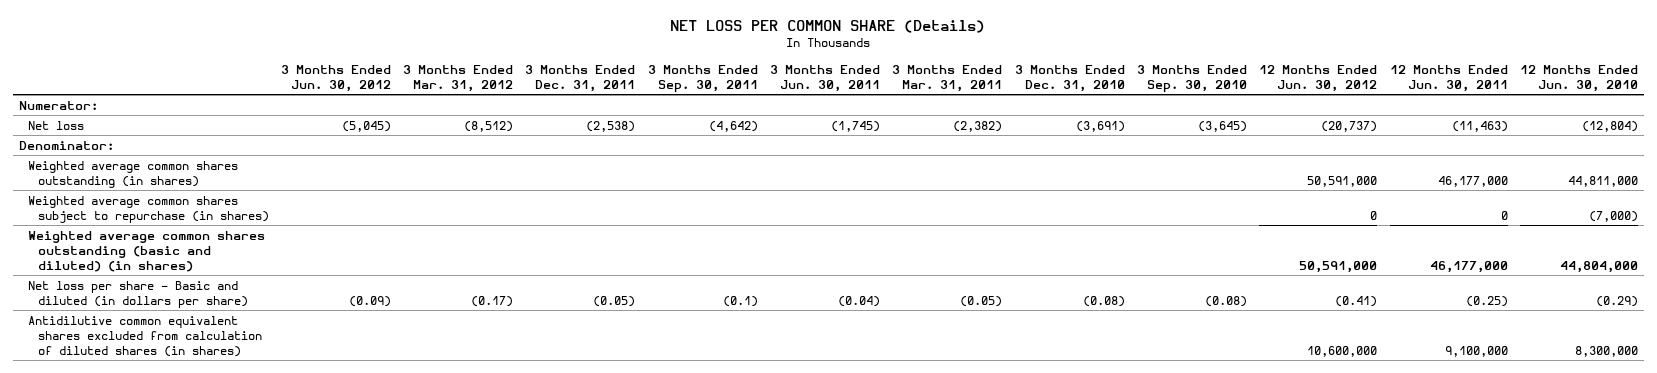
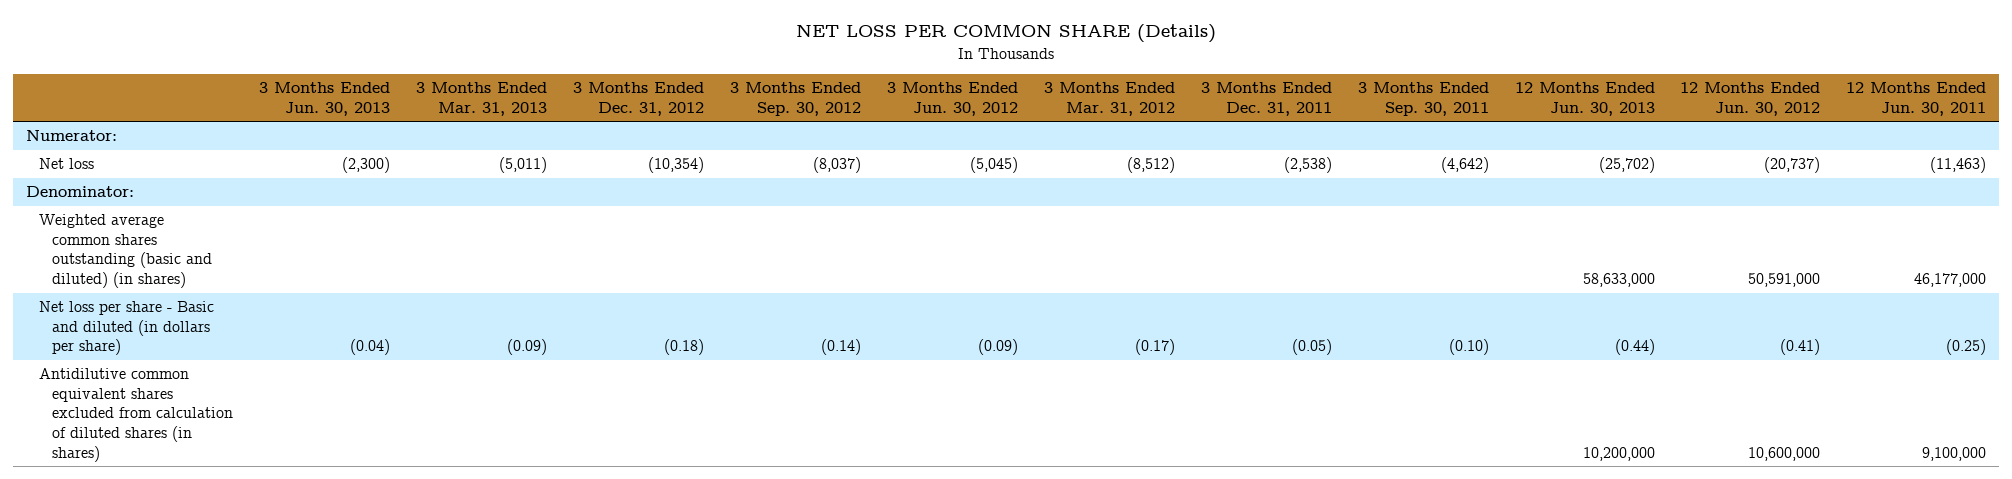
- | 3 Months Ended Jun. 30, 2012 | 3 Months Ended Mar. 31, 2012 | 3 Months Ended Dec. 31, 2011 | 3 Months Ended Sep. 30, 2011 | 3 Months Ended Jun. 30, 2011 | 3 Months Ended Mar. 31, 2011 | 3 Months Ended Dec. 31, 2010 | 3 Months Ended Sep. 30, 2010 | 12 Months Ended Jun. 30, 2012 | 12 Months Ended Jun. 30, 2011 | 12 Months Ended Jun. 30, 2010
+ | 3 Months Ended Jun. 30, 2013 | 3 Months Ended Mar. 31, 2013 | 3 Months Ended Dec. 31, 2012 | 3 Months Ended Sep. 30, 2012 | 3 Months Ended Jun. 30, 2012 | 3 Months Ended Mar. 31, 2012 | 3 Months Ended Dec. 31, 2011 | 3 Months Ended Sep. 30, 2011 | 12 Months Ended Jun. 30, 2013 | 12 Months Ended Jun. 30, 2012 | 12 Months Ended Jun. 30, 2011
- Weighted average common shares outstanding (in shares) | | | | | | | | | 50,591,000 | 46,177,000 | 44,811,000
- Weighted average common shares subject to repurchase (in shares) | | | | | | | | | 0 | 0 | (7,000)
- Net loss per share - Basic and diluted (in dollars per share) | (0.09) | (0.17) | (0.05) | (0.1) | (0.04) | (0.05) | (0.08) | (0.08) | (0.41) | (0.25) | (0.29)
+ Net loss per share - Basic and diluted (in dollars per share) | (0.04) | (0.09) | (0.18) | (0.14) | (0.09) | (0.17) | (0.05) | (0.10) | (0.44) | (0.41) | (0.25)

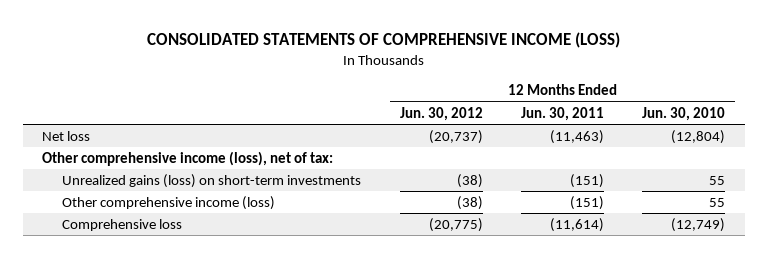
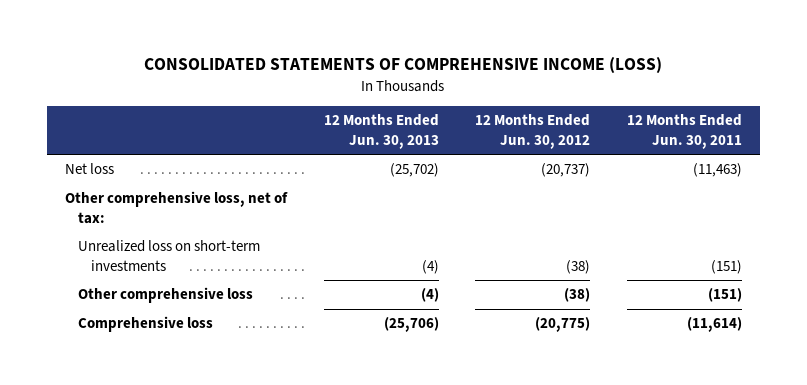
- | 12 Months Ended Jun. 30, 2012 | 12 Months Ended Jun. 30, 2011 | 12 Months Ended Jun. 30, 2010
+ | 12 Months Ended Jun. 30, 2013 | 12 Months Ended Jun. 30, 2012 | 12 Months Ended Jun. 30, 2011
- Other comprehensive income (loss), net of tax:
- Unrealized gains (loss) on short-term investments | (38) | (151) | 55
- Other comprehensive income (loss) | (38) | (151) | 55
+ Other comprehensive loss, net of tax:
+ Unrealized loss on short-term investments | (4) | (38) | (151)
+ Other comprehensive loss | (4) | (38) | (151)

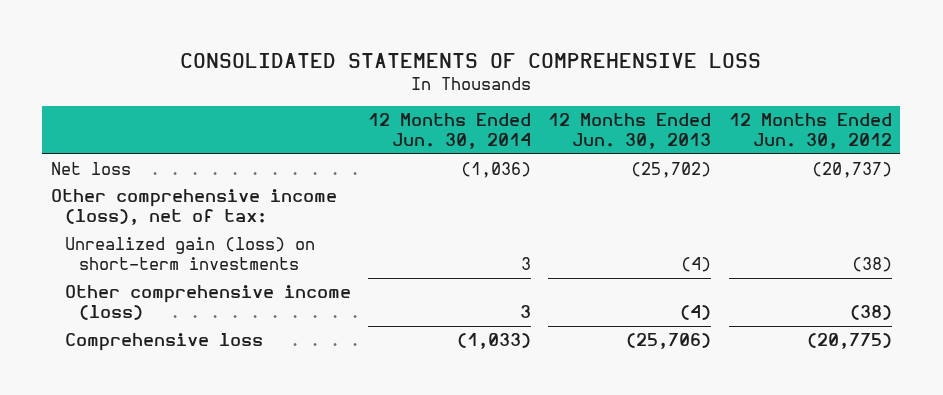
- CONSOLIDATED STATEMENTS OF COMPREHENSIVE INCOME (LOSS)
+ CONSOLIDATED STATEMENTS OF COMPREHENSIVE LOSS
- | 12 Months Ended Jun. 30, 2013 | 12 Months Ended Jun. 30, 2012 | 12 Months Ended Jun. 30, 2011
+ | 12 Months Ended Jun. 30, 2014 | 12 Months Ended Jun. 30, 2013 | 12 Months Ended Jun. 30, 2012
- Other comprehensive loss, net of tax:
- Unrealized loss on short-term investments | (4) | (38) | (151)
- Other comprehensive loss | (4) | (38) | (151)
+ Other comprehensive income (loss), net of tax:
+ Unrealized gain (loss) on short-term investments | 3 | (4) | (38)
+ Other comprehensive income (loss) | 3 | (4) | (38)

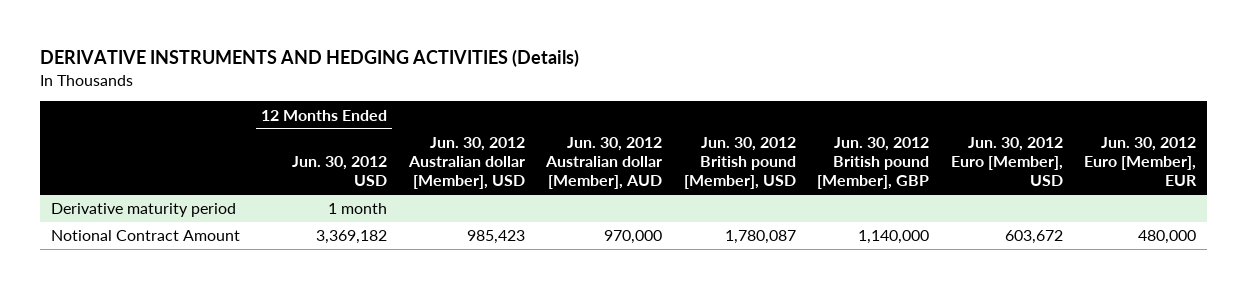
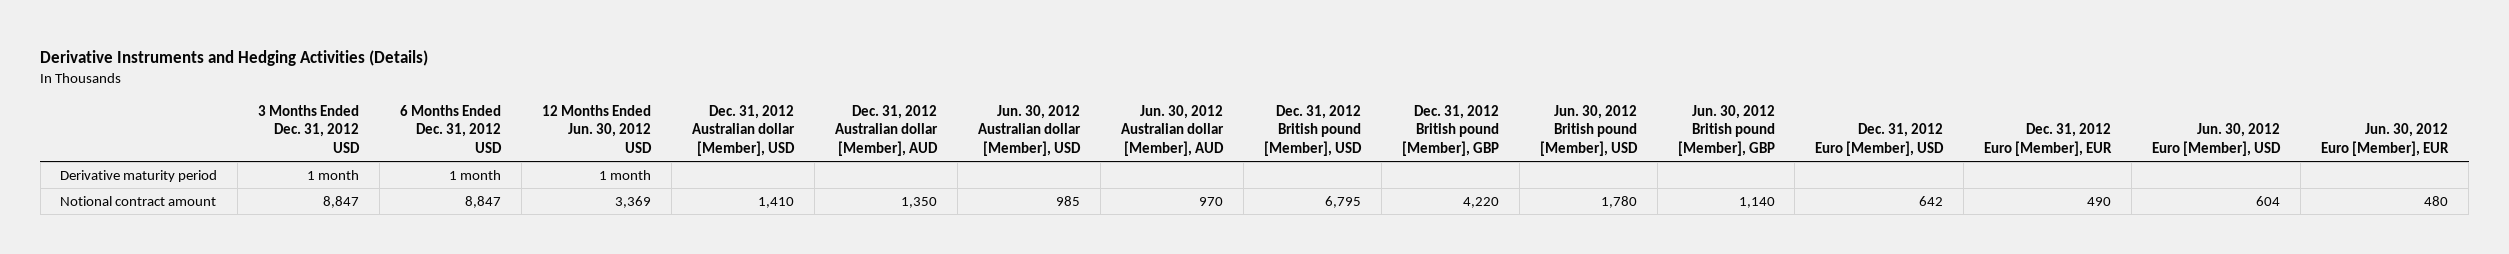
- DERIVATIVE INSTRUMENTS AND HEDGING ACTIVITIES (Details)
+ Derivative Instruments and Hedging Activities (Details)
- | 12 Months Ended Jun. 30, 2012 USD | Jun. 30, 2012 Australian dollar [Member], USD | Jun. 30, 2012 Australian dollar [Member], AUD | Jun. 30, 2012 British pound [Member], USD | Jun. 30, 2012 British pound [Member], GBP | Jun. 30, 2012 Euro [Member], USD | Jun. 30, 2012 Euro [Member], EUR
+ | 3 Months Ended Dec. 31, 2012 USD | 6 Months Ended Dec. 31, 2012 USD | 12 Months Ended Jun. 30, 2012 USD | Dec. 31, 2012 Australian dollar [Member], USD | Dec. 31, 2012 Australian dollar [Member], AUD | Jun. 30, 2012 Australian dollar [Member], USD | Jun. 30, 2012 Australian dollar [Member], AUD | Dec. 31, 2012 British pound [Member], USD | Dec. 31, 2012 British pound [Member], GBP | Jun. 30, 2012 British pound [Member], USD | Jun. 30, 2012 British pound [Member], GBP | Dec. 31, 2012 Euro [Member], USD | Dec. 31, 2012 Euro [Member], EUR | Jun. 30, 2012 Euro [Member], USD | Jun. 30, 2012 Euro [Member], EUR
- Notional Contract Amount | 3,369,182 | 985,423 | 970,000 | 1,780,087 | 1,140,000 | 603,672 | 480,000
+ Notional contract amount | 8,847 | 8,847 | 3,369 | 1,410 | 1,350 | 985 | 970 | 6,795 | 4,220 | 1,780 | 1,140 | 642 | 490 | 604 | 480

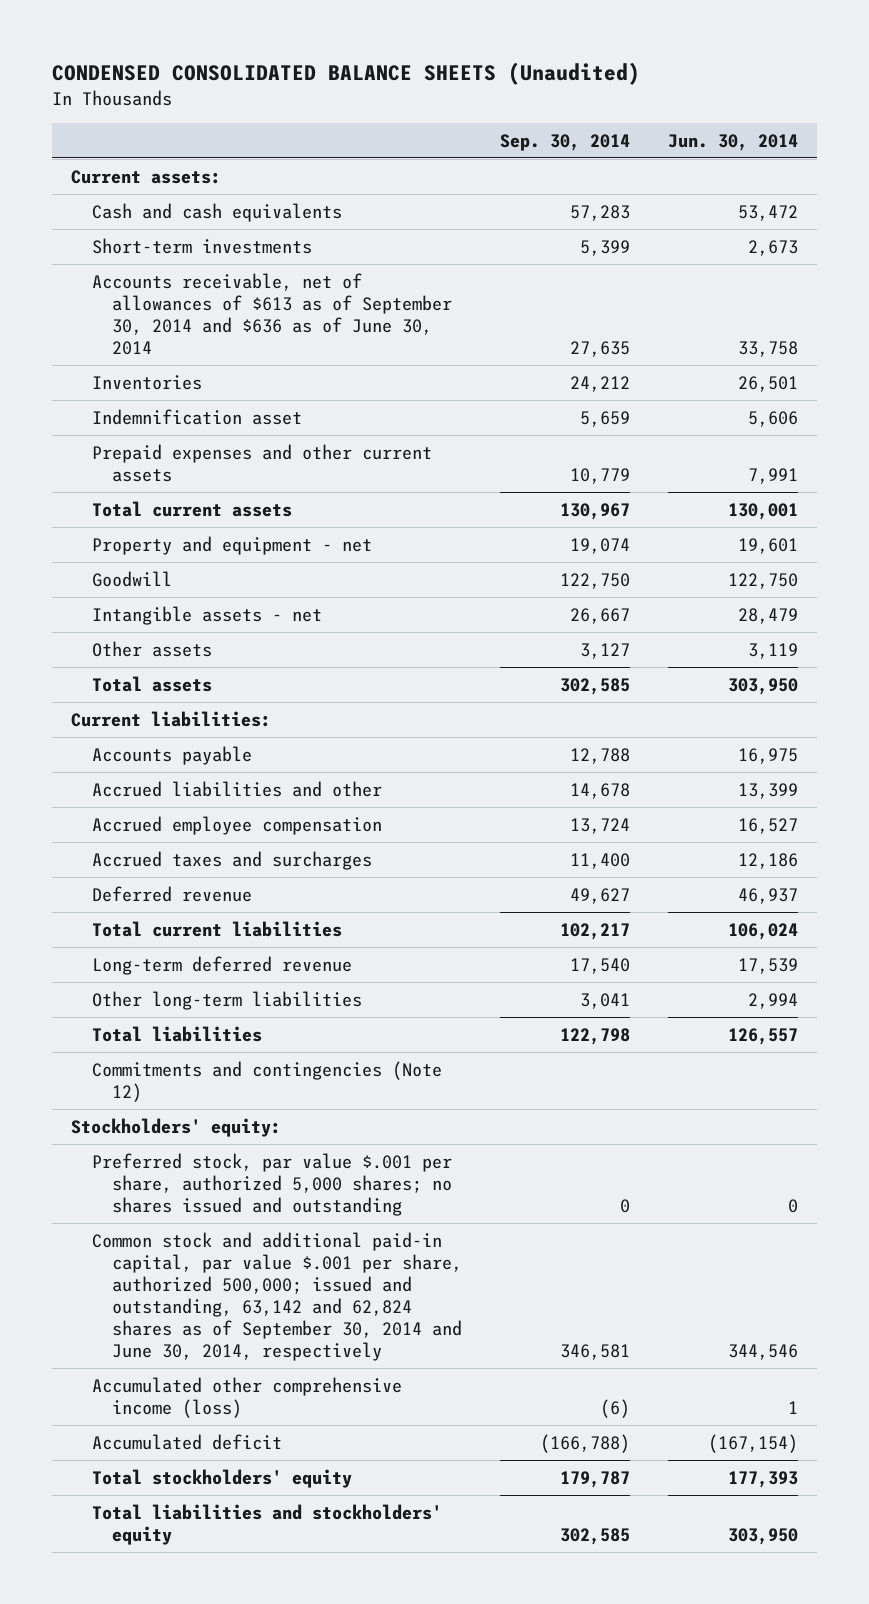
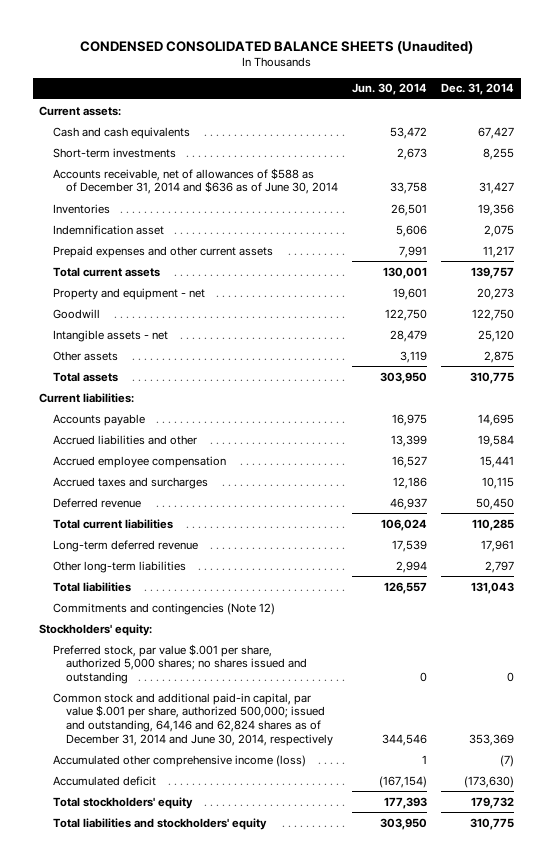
- | Sep. 30, 2014 | Jun. 30, 2014
+ | Jun. 30, 2014 | Dec. 31, 2014
- Accounts receivable, net of allowances of $613 as of September 30, 2014 and $636 as of June 30, 2014 | 27,635 | 33,758
+ Accounts receivable, net of allowances of $588 as of December 31, 2014 and $636 as of June 30, 2014 | 33,758 | 31,427
- Common stock and additional paid-in capital, par value $.001 per share, authorized 500,000; issued and outstanding, 63,142 and 62,824 shares as of September 30, 2014 and June 30, 2014, respectively | 346,581 | 344,546
+ Common stock and additional paid-in capital, par value $.001 per share, authorized 500,000; issued and outstanding, 64,146 and 62,824 shares as of December 31, 2014 and June 30, 2014, respectively | 344,546 | 353,369

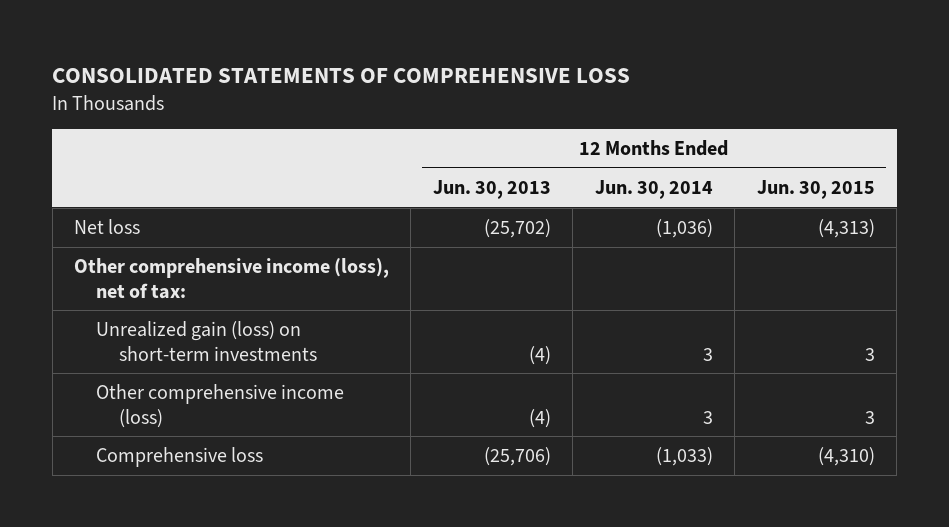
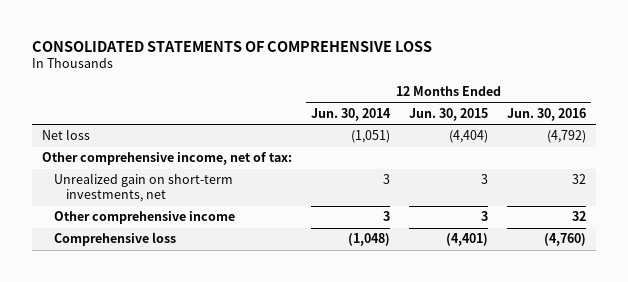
- | 12 Months Ended Jun. 30, 2013 | 12 Months Ended Jun. 30, 2014 | 12 Months Ended Jun. 30, 2015
+ | 12 Months Ended Jun. 30, 2014 | 12 Months Ended Jun. 30, 2015 | 12 Months Ended Jun. 30, 2016
- Net loss | (25,702) | (1,036) | (4,313)
- Other comprehensive income (loss), net of tax:
- Unrealized gain (loss) on short-term investments | (4) | 3 | 3
- Other comprehensive income (loss) | (4) | 3 | 3
- Comprehensive loss | (25,706) | (1,033) | (4,310)
+ Net loss | (1,051) | (4,404) | (4,792)
+ Other comprehensive income, net of tax:
+ Unrealized gain on short-term investments, net | 3 | 3 | 32
+ Other comprehensive income | 3 | 3 | 32
+ Comprehensive loss | (1,048) | (4,401) | (4,760)

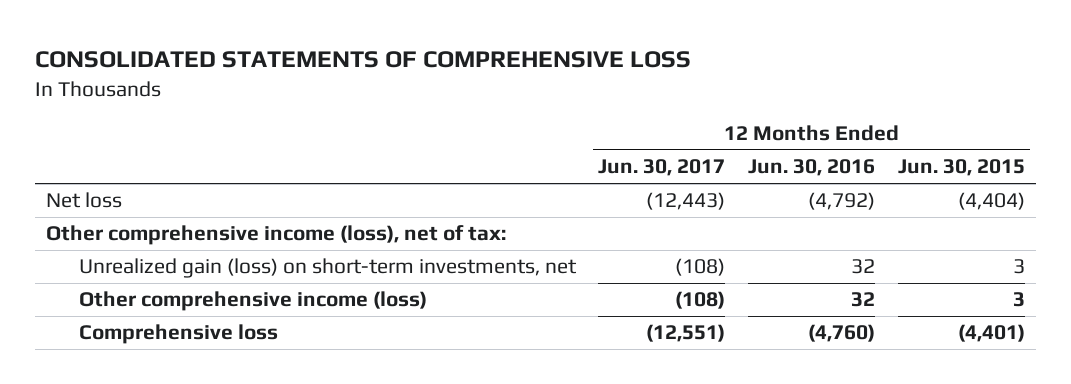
- | 12 Months Ended Jun. 30, 2014 | 12 Months Ended Jun. 30, 2015 | 12 Months Ended Jun. 30, 2016
+ | 12 Months Ended Jun. 30, 2017 | 12 Months Ended Jun. 30, 2016 | 12 Months Ended Jun. 30, 2015
- Other comprehensive income, net of tax:
- Unrealized gain on short-term investments, net | 3 | 3 | 32
- Other comprehensive income | 3 | 3 | 32
+ Other comprehensive income (loss), net of tax:
+ Unrealized gain (loss) on short-term investments, net | (108) | 32 | 3
+ Other comprehensive income (loss) | (108) | 32 | 3

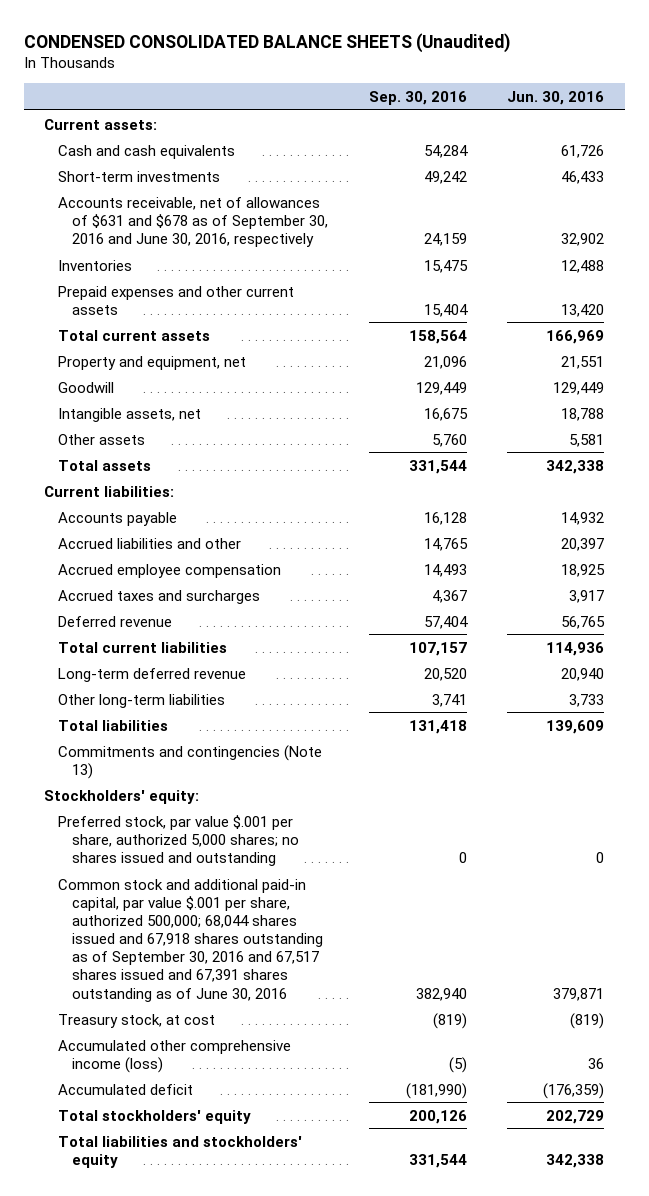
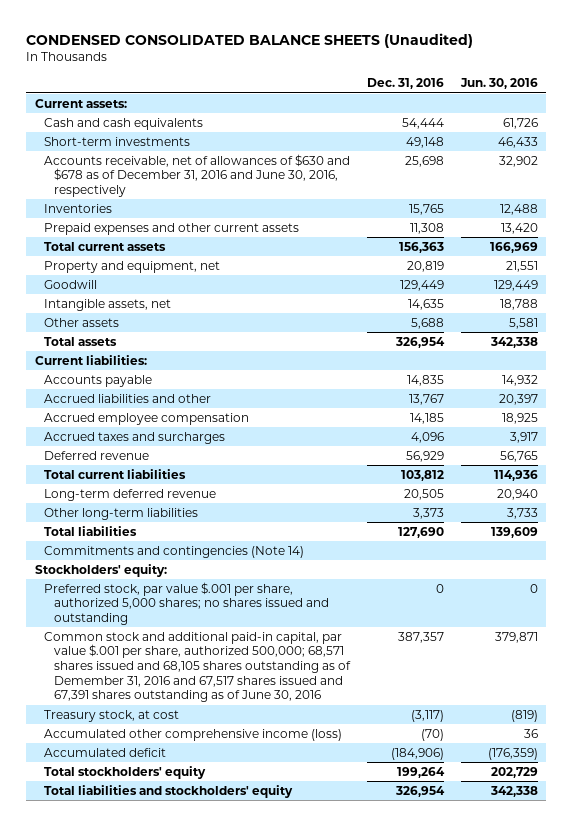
- | Sep. 30, 2016 | Jun. 30, 2016
+ | Dec. 31, 2016 | Jun. 30, 2016
- Accounts receivable, net of allowances of $631 and $678 as of September 30, 2016 and June 30, 2016, respectively | 24,159 | 32,902
+ Accounts receivable, net of allowances of $630 and $678 as of December 31, 2016 and June 30, 2016, respectively | 25,698 | 32,902
- Commitments and contingencies (Note 13)
+ Commitments and contingencies (Note 14)
- Common stock and additional paid-in capital, par value $.001 per share, authorized 500,000; 68,044 shares issued and 67,918 shares outstanding as of September 30, 2016 and 67,517 shares issued and 67,391 shares outstanding as of June 30, 2016 | 382,940 | 379,871
+ Common stock and additional paid-in capital, par value $.001 per share, authorized 500,000; 68,571 shares issued and 68,105 shares outstanding as of Demember 31, 2016 and 67,517 shares issued and 67,391 shares outstanding as of June 30, 2016 | 387,357 | 379,871

